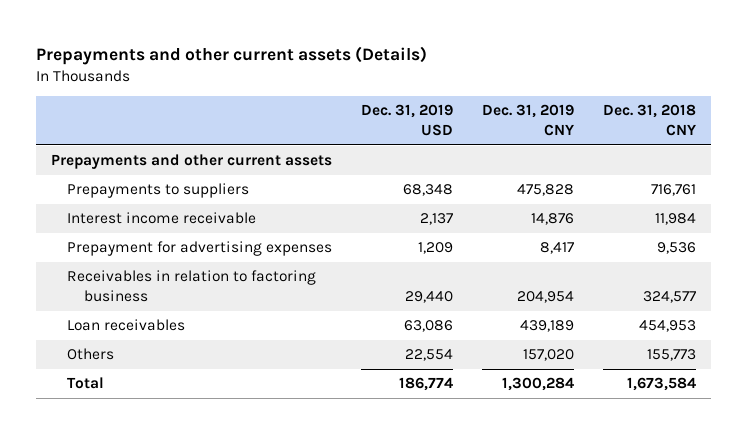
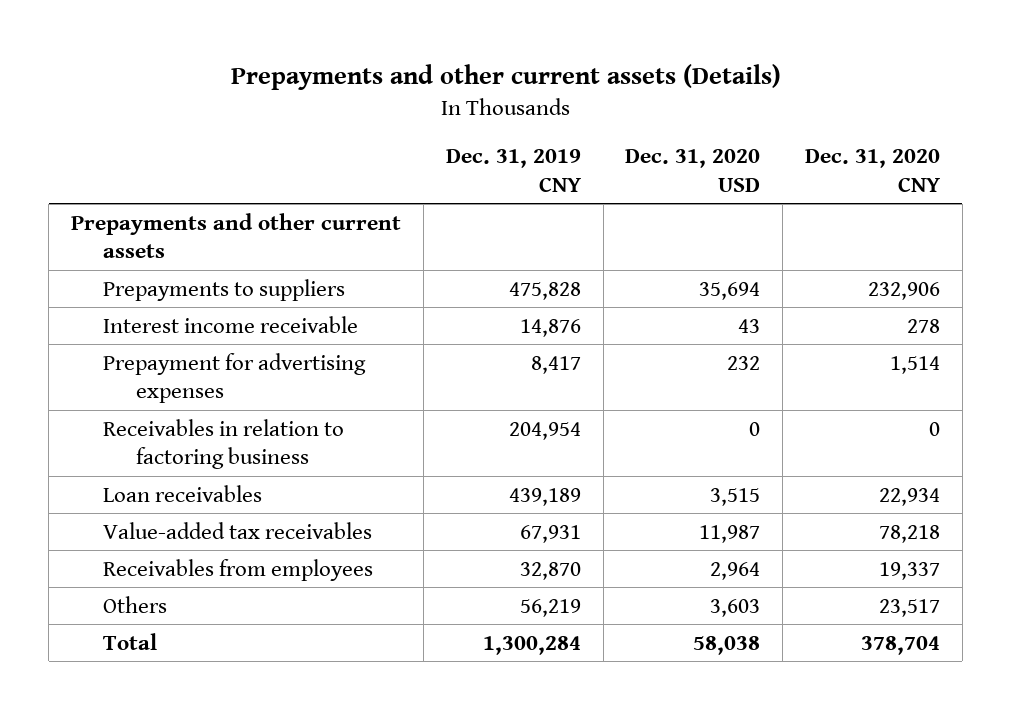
- | Dec. 31, 2019 USD | Dec. 31, 2019 CNY | Dec. 31, 2018 CNY
+ | Dec. 31, 2019 CNY | Dec. 31, 2020 USD | Dec. 31, 2020 CNY
- Others | 22,554 | 157,020 | 155,773
+ Value-added tax receivables | 67,931 | 11,987 | 78,218
+ Receivables from employees | 32,870 | 2,964 | 19,337
+ Others | 56,219 | 3,603 | 23,517

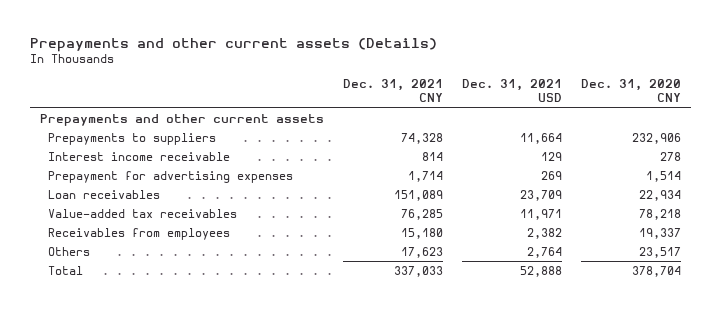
- | Dec. 31, 2019 CNY | Dec. 31, 2020 USD | Dec. 31, 2020 CNY
+ | Dec. 31, 2021 CNY | Dec. 31, 2021 USD | Dec. 31, 2020 CNY
- Receivables in relation to factoring business | 204,954 | 0 | 0

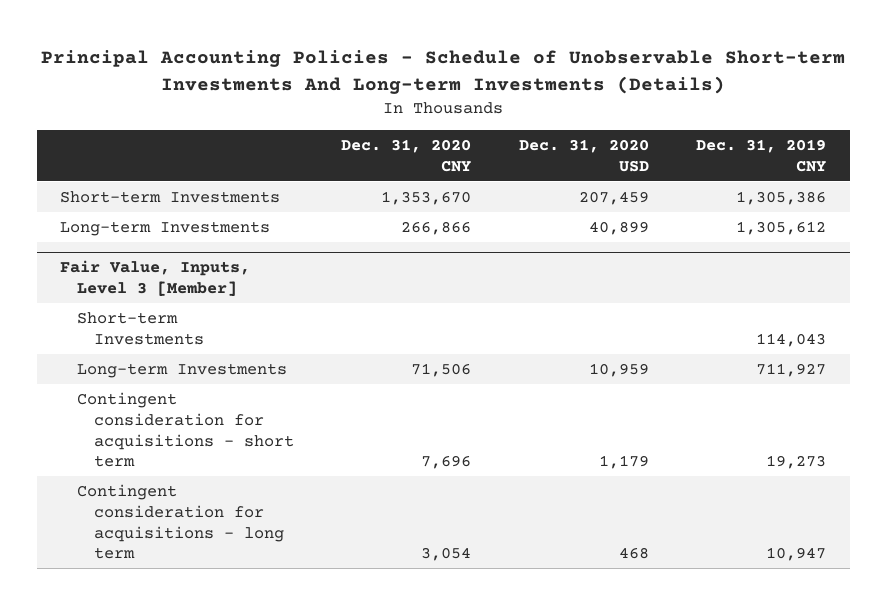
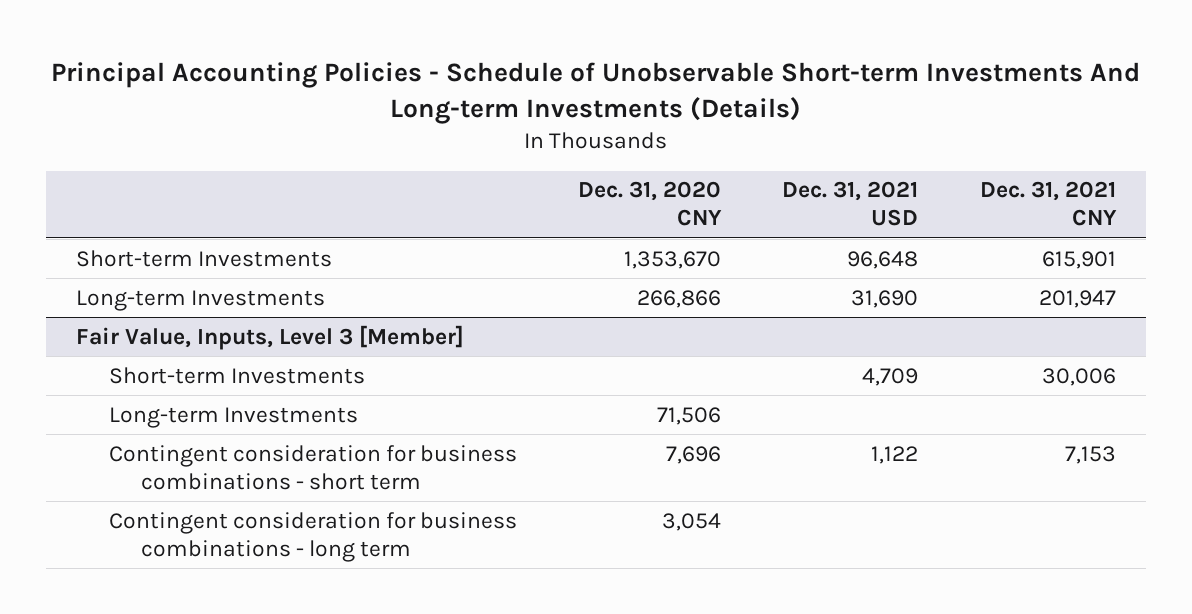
- | Dec. 31, 2020 CNY | Dec. 31, 2020 USD | Dec. 31, 2019 CNY
+ | Dec. 31, 2020 CNY | Dec. 31, 2021 USD | Dec. 31, 2021 CNY
@ Fair Value, Inputs, Level 3 [Member]
- Contingent consideration for acquisitions - short term | 7,696 | 1,179 | 19,273
- Contingent consideration for acquisitions - long term | 3,054 | 468 | 10,947
+ Contingent consideration for business combinations - short term | 7,696 | 1,122 | 7,153
+ Contingent consideration for business combinations - long term | 3,054 | |

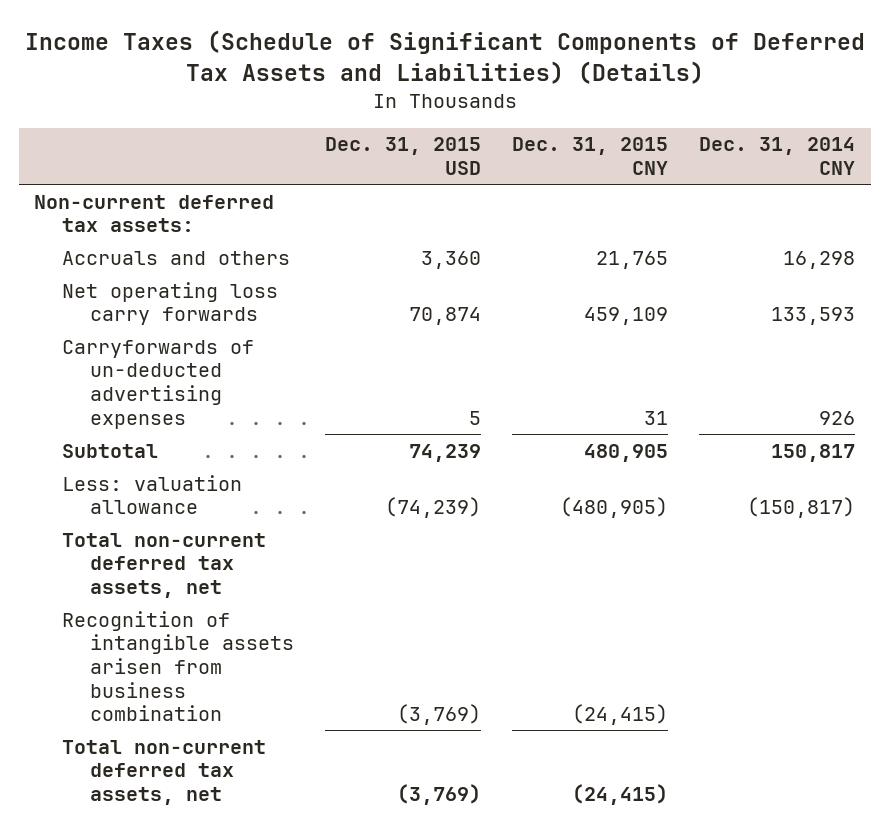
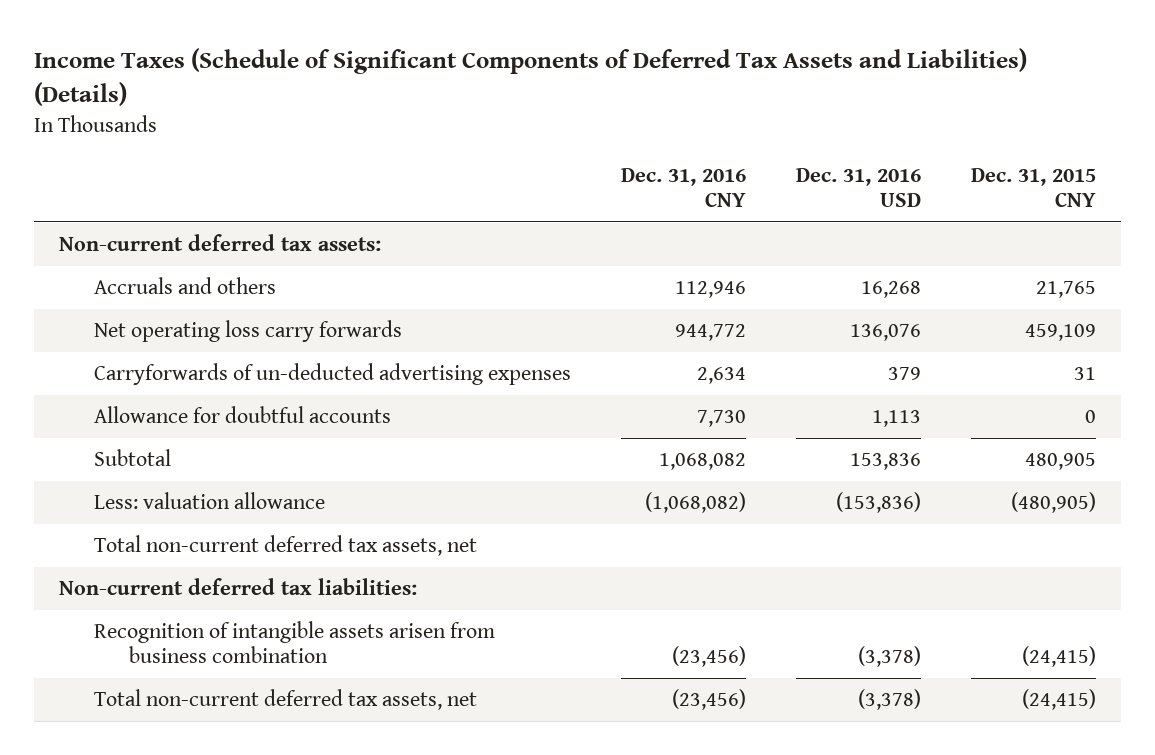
- | Dec. 31, 2015 USD | Dec. 31, 2015 CNY | Dec. 31, 2014 CNY
+ | Dec. 31, 2016 CNY | Dec. 31, 2016 USD | Dec. 31, 2015 CNY
+ Allowance for doubtful accounts | 7,730 | 1,113 | 0
+ Non-current deferred tax liabilities:

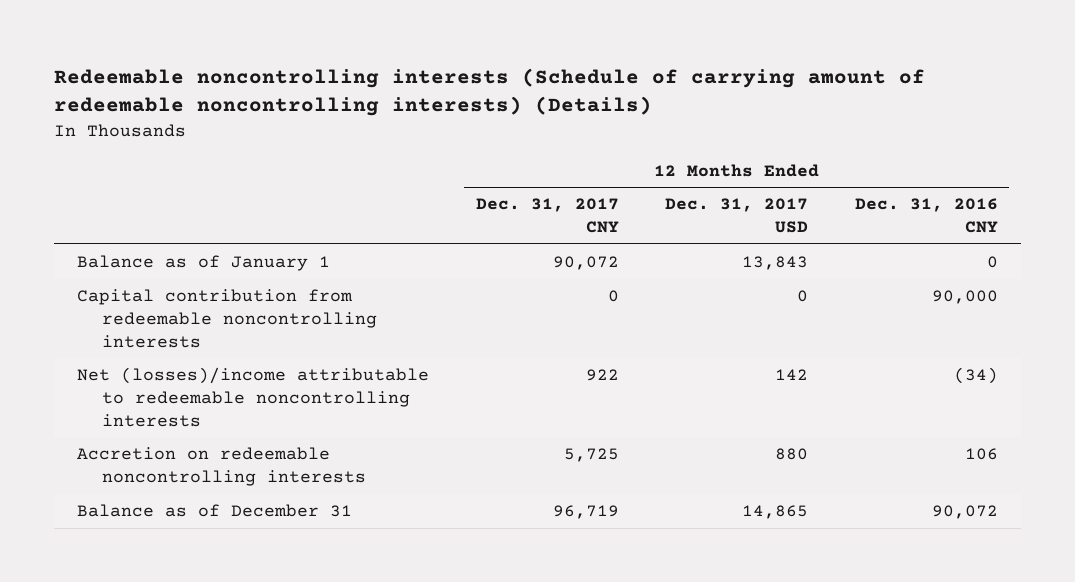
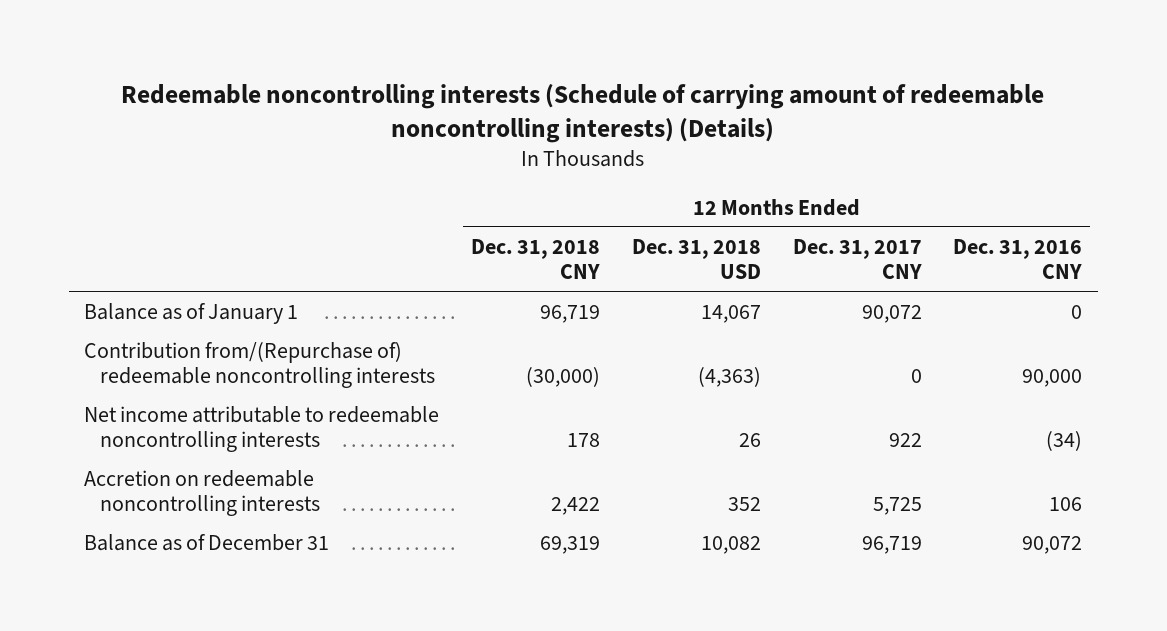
- | 12 Months Ended Dec. 31, 2017 CNY | 12 Months Ended Dec. 31, 2017 USD | 12 Months Ended Dec. 31, 2016 CNY
+ | 12 Months Ended Dec. 31, 2018 CNY | 12 Months Ended Dec. 31, 2018 USD | 12 Months Ended Dec. 31, 2017 CNY | 12 Months Ended Dec. 31, 2016 CNY
- Capital contribution from redeemable noncontrolling interests | 0 | 0 | 90,000
- Net (losses)/income attributable to redeemable noncontrolling interests | 922 | 142 | (34)
+ Contribution from/(Repurchase of) redeemable noncontrolling interests | (30,000) | (4,363) | 0 | 90,000
+ Net income attributable to redeemable noncontrolling interests | 178 | 26 | 922 | (34)

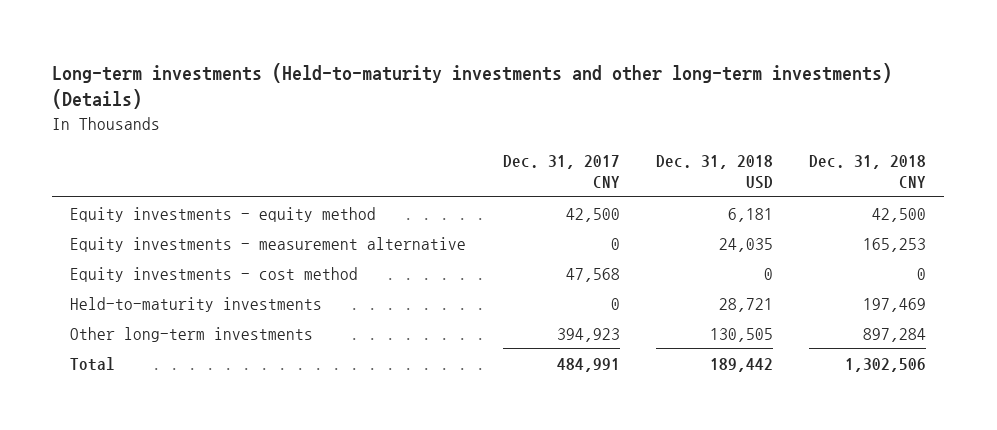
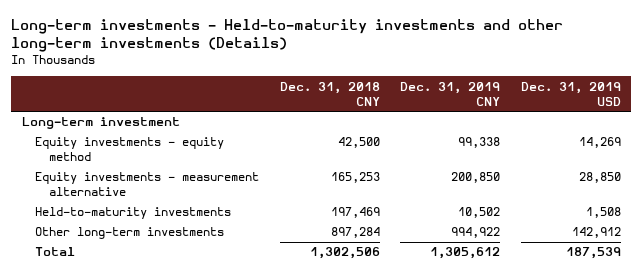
- Long-term investments (Held-to-maturity investments and other long-term investments) (Details)
+ Long-term investments - Held-to-maturity investments and other long-term investments (Details)
- | Dec. 31, 2017 CNY | Dec. 31, 2018 USD | Dec. 31, 2018 CNY
+ | Dec. 31, 2018 CNY | Dec. 31, 2019 CNY | Dec. 31, 2019 USD
+ Long-term investment
- Equity investments - cost method | 47,568 | 0 | 0

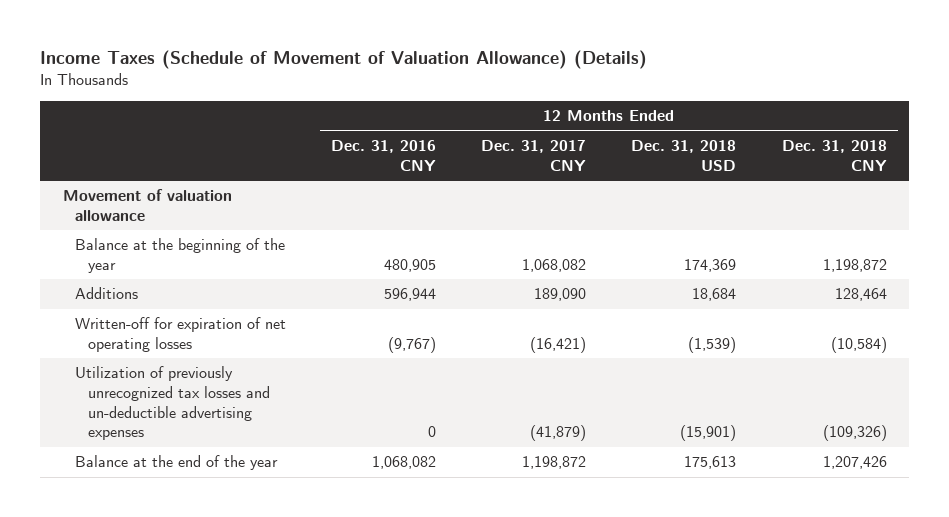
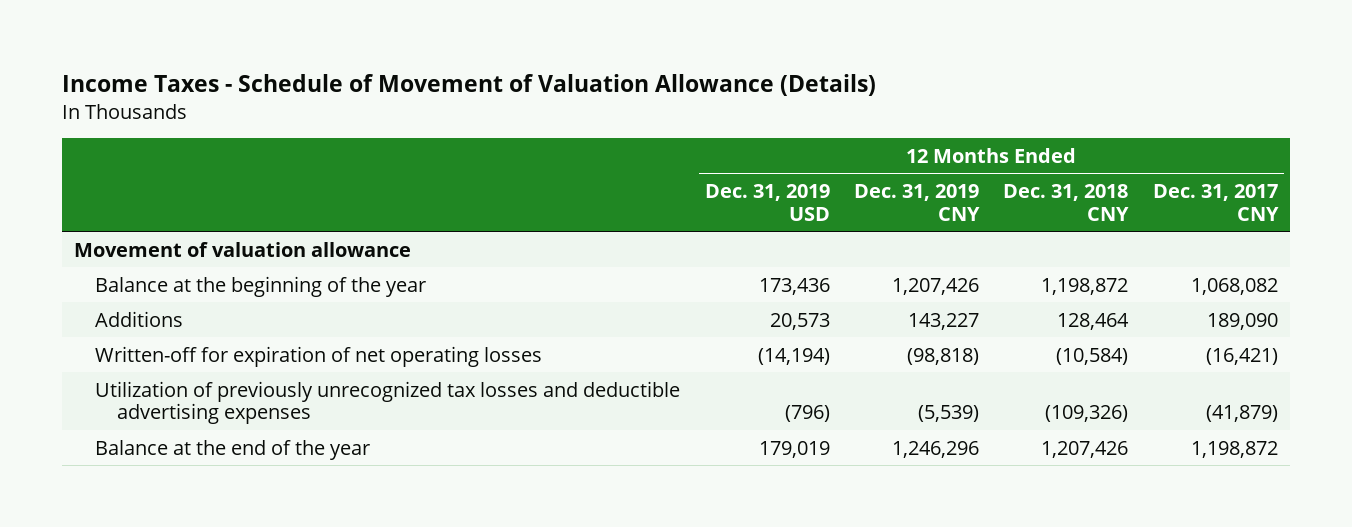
- Income Taxes (Schedule of Movement of Valuation Allowance) (Details)
+ Income Taxes - Schedule of Movement of Valuation Allowance (Details)
- | 12 Months Ended Dec. 31, 2016 CNY | 12 Months Ended Dec. 31, 2017 CNY | 12 Months Ended Dec. 31, 2018 USD | 12 Months Ended Dec. 31, 2018 CNY
+ | 12 Months Ended Dec. 31, 2019 USD | 12 Months Ended Dec. 31, 2019 CNY | 12 Months Ended Dec. 31, 2018 CNY | 12 Months Ended Dec. 31, 2017 CNY
- Utilization of previously unrecognized tax losses and un-deductible advertising expenses | 0 | (41,879) | (15,901) | (109,326)
+ Utilization of previously unrecognized tax losses and deductible advertising expenses | (796) | (5,539) | (109,326) | (41,879)

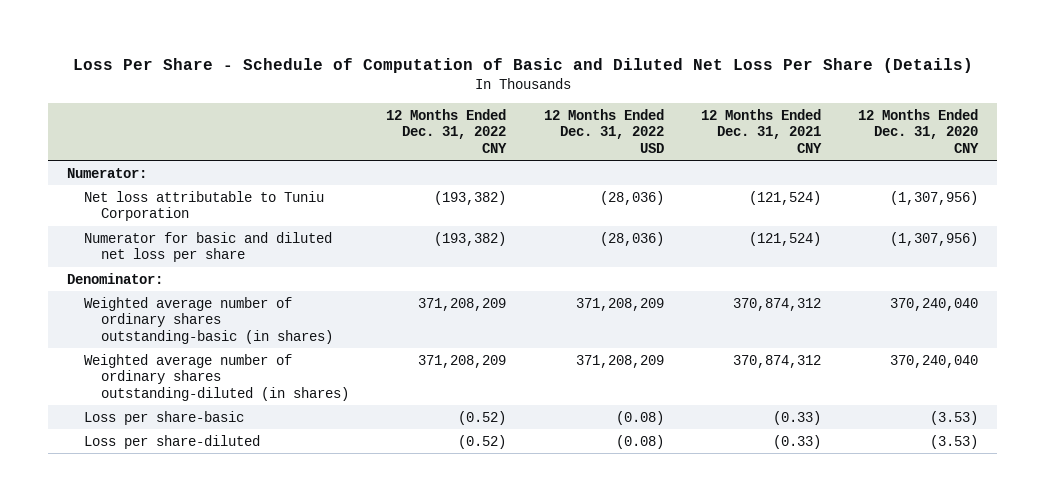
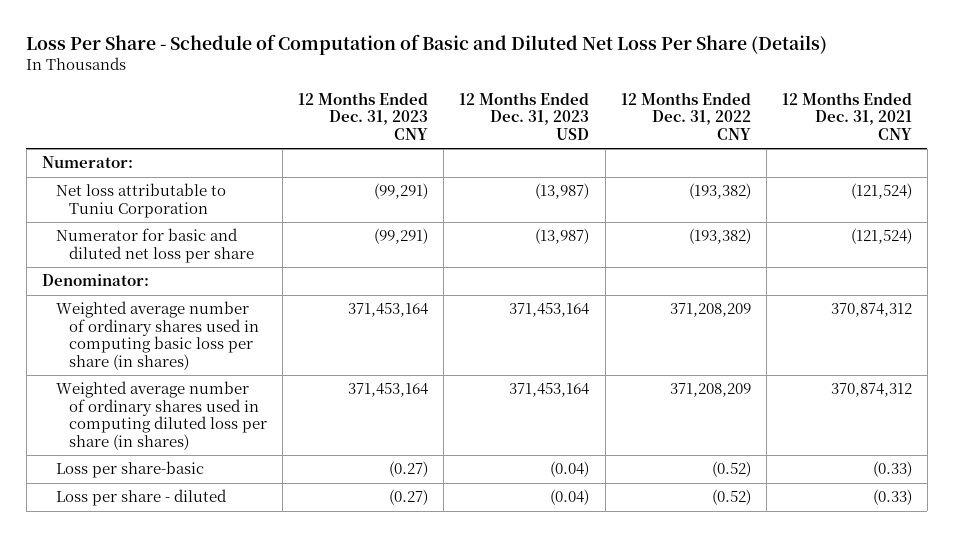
- | 12 Months Ended Dec. 31, 2022 CNY | 12 Months Ended Dec. 31, 2022 USD | 12 Months Ended Dec. 31, 2021 CNY | 12 Months Ended Dec. 31, 2020 CNY
+ | 12 Months Ended Dec. 31, 2023 CNY | 12 Months Ended Dec. 31, 2023 USD | 12 Months Ended Dec. 31, 2022 CNY | 12 Months Ended Dec. 31, 2021 CNY
- Weighted average number of ordinary shares outstanding-basic (in shares) | 371,208,209 | 371,208,209 | 370,874,312 | 370,240,040
- Weighted average number of ordinary shares outstanding-diluted (in shares) | 371,208,209 | 371,208,209 | 370,874,312 | 370,240,040
+ Weighted average number of ordinary shares used in computing basic loss per share (in shares) | 371,453,164 | 371,453,164 | 371,208,209 | 370,874,312
+ Weighted average number of ordinary shares used in computing diluted loss per share (in shares) | 371,453,164 | 371,453,164 | 371,208,209 | 370,874,312
- Loss per share-diluted | (0.52) | (0.08) | (0.33) | (3.53)
+ Loss per share - diluted | (0.27) | (0.04) | (0.52) | (0.33)

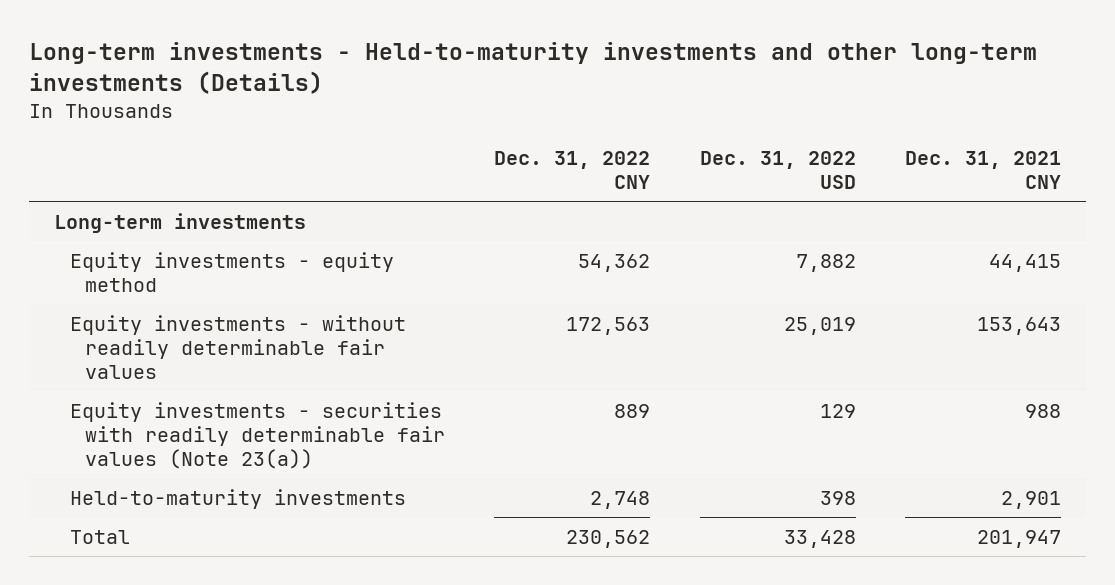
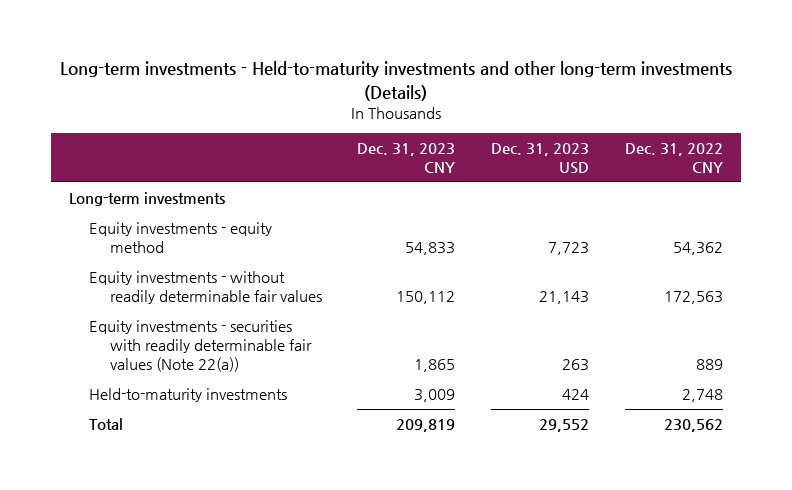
- | Dec. 31, 2022 CNY | Dec. 31, 2022 USD | Dec. 31, 2021 CNY
+ | Dec. 31, 2023 CNY | Dec. 31, 2023 USD | Dec. 31, 2022 CNY
- Equity investments - securities with readily determinable fair values (Note 23(a)) | 889 | 129 | 988
+ Equity investments - securities with readily determinable fair values (Note 22(a)) | 1,865 | 263 | 889

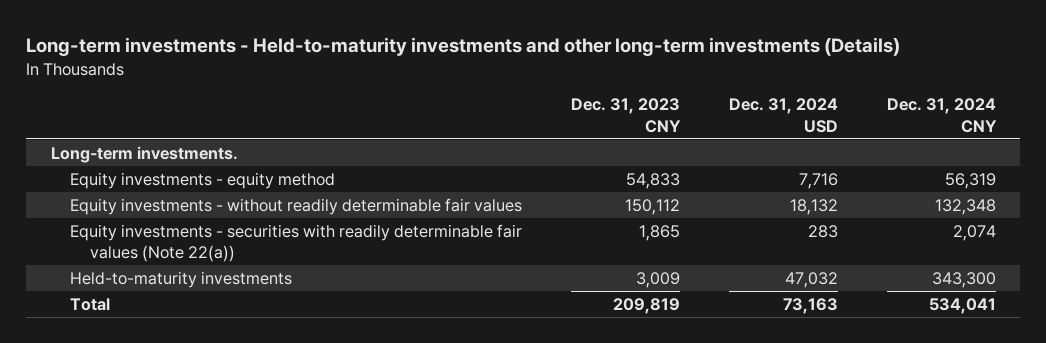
- | Dec. 31, 2023 CNY | Dec. 31, 2023 USD | Dec. 31, 2022 CNY
+ | Dec. 31, 2023 CNY | Dec. 31, 2024 USD | Dec. 31, 2024 CNY
- Long-term investments
+ Long-term investments.

